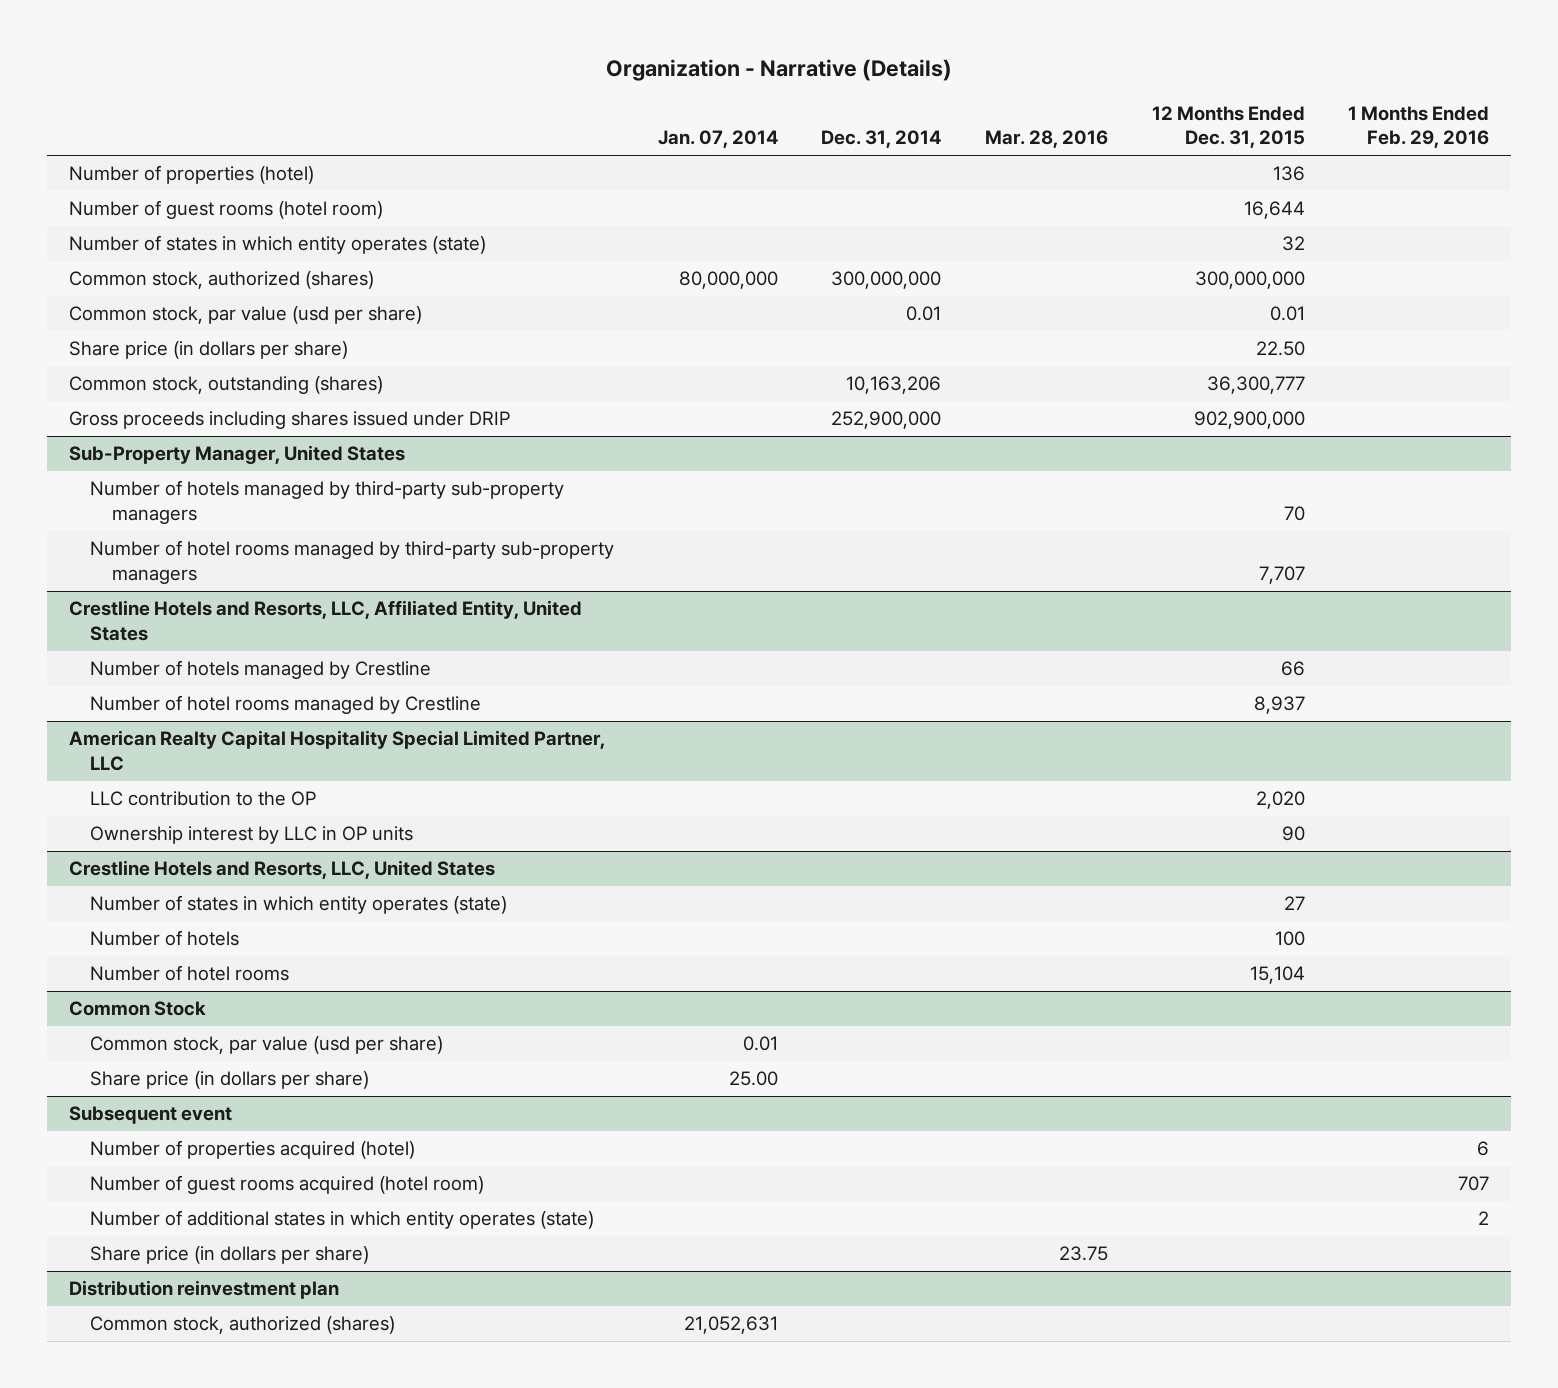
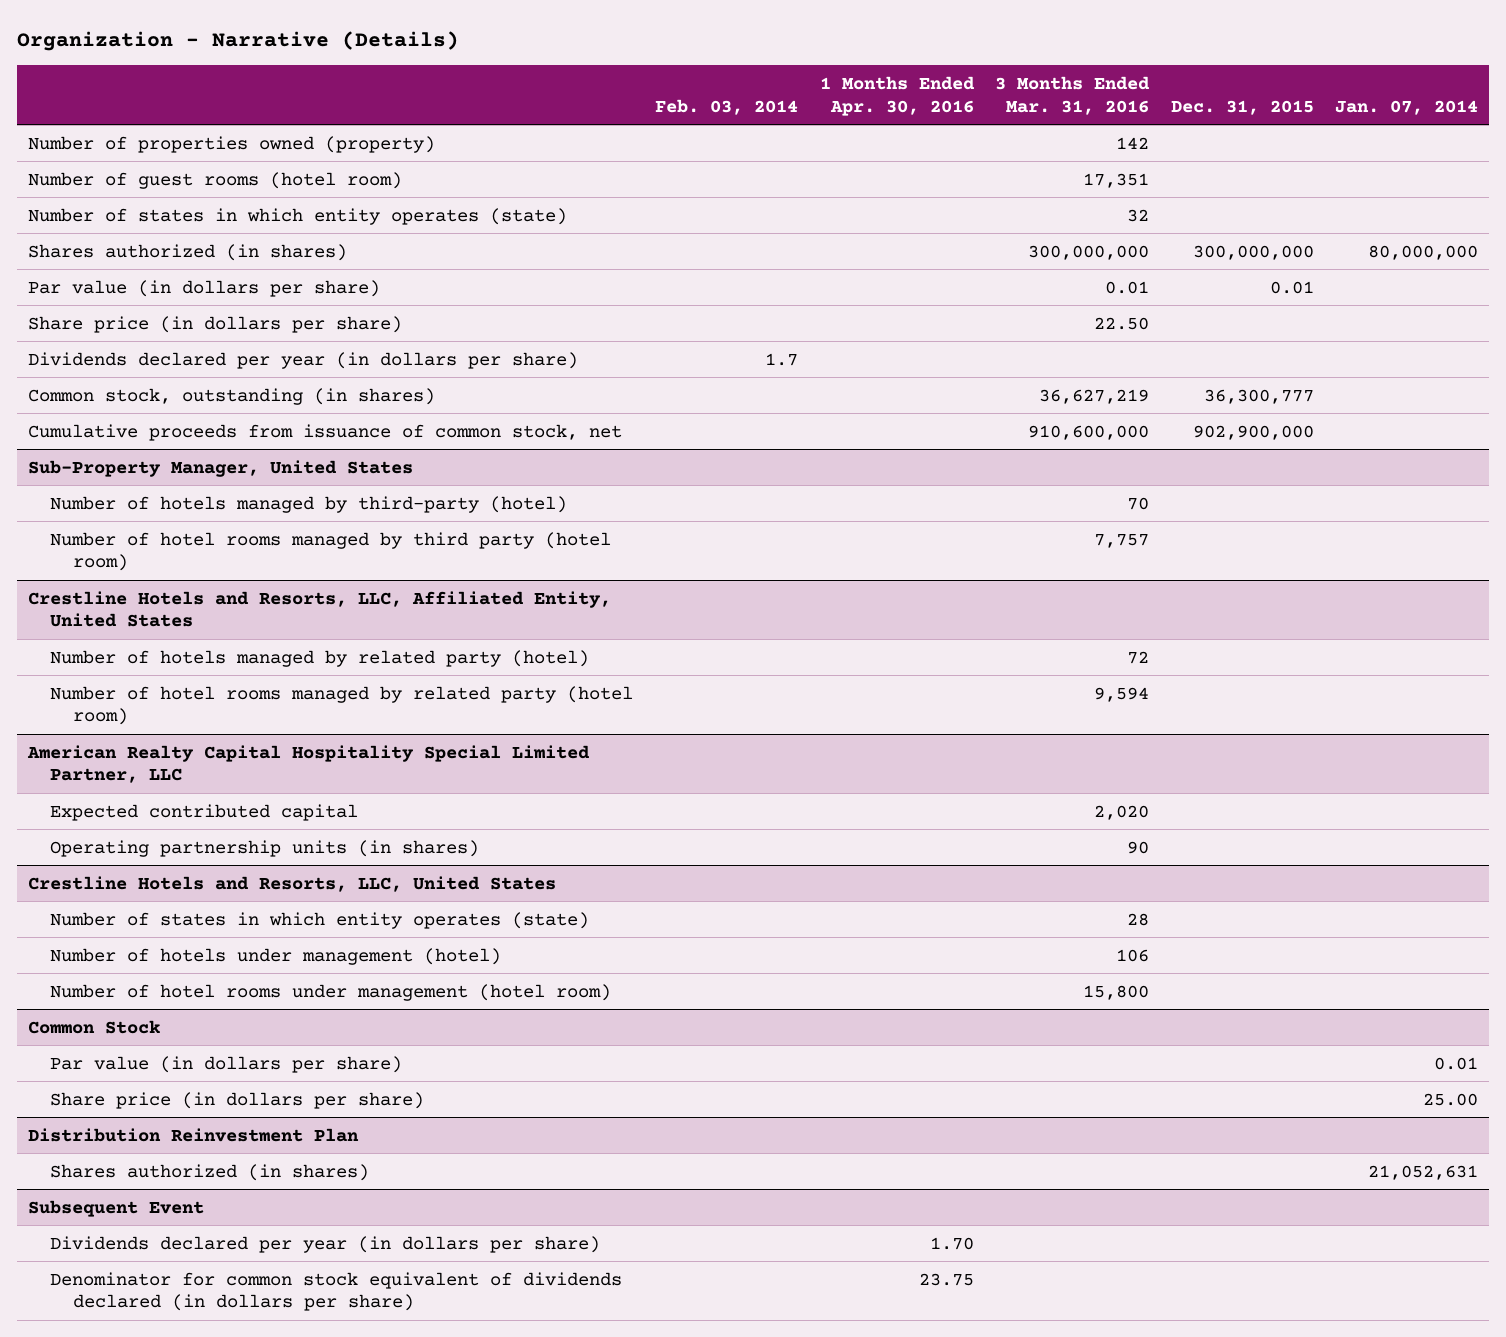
- | Jan. 07, 2014 | Dec. 31, 2014 | Mar. 28, 2016 | 12 Months Ended Dec. 31, 2015 | 1 Months Ended Feb. 29, 2016
+ | Feb. 03, 2014 | 1 Months Ended Apr. 30, 2016 | 3 Months Ended Mar. 31, 2016 | Dec. 31, 2015 | Jan. 07, 2014
- Number of properties (hotel) | | | | 136 |
+ Number of properties owned (property) | | | 142 | |
- Common stock, authorized (shares) | 80,000,000 | 300,000,000 | | 300,000,000 |
- Common stock, par value (usd per share) | | 0.01 | | 0.01 |
+ Shares authorized (in shares) | | | 300,000,000 | 300,000,000 | 80,000,000
+ Par value (in dollars per share) | | | 0.01 | 0.01 |
- Common stock, outstanding (shares) | | 10,163,206 | | 36,300,777 |
- Gross proceeds including shares issued under DRIP | | 252,900,000 | | 902,900,000 |
+ Dividends declared per year (in dollars per share) | 1.7 | | | |
+ Common stock, outstanding (in shares) | | | 36,627,219 | 36,300,777 |
+ Cumulative proceeds from issuance of common stock, net | | | 910,600,000 | 902,900,000 |
@ Sub-Property Manager, United States
- Number of hotels managed by third-party sub-property managers | | | | 70 |
- Number of hotel rooms managed by third-party sub-property managers | | | | 7,707 |
+ Number of hotels managed by third-party (hotel) | | | 70 | |
+ Number of hotel rooms managed by third party (hotel room) | | | 7,757 | |
@ Crestline Hotels and Resorts, LLC, Affiliated Entity, United States
- Number of hotels managed by Crestline | | | | 66 |
- Number of hotel rooms managed by Crestline | | | | 8,937 |
+ Number of hotels managed by related party (hotel) | | | 72 | |
+ Number of hotel rooms managed by related party (hotel room) | | | 9,594 | |
@ American Realty Capital Hospitality Special Limited Partner, LLC
- LLC contribution to the OP | | | | 2,020 |
- Ownership interest by LLC in OP units | | | | 90 |
+ Expected contributed capital | | | 2,020 | |
+ Operating partnership units (in shares) | | | 90 | |
@ Crestline Hotels and Resorts, LLC, United States
- Number of hotels | | | | 100 |
- Number of hotel rooms | | | | 15,104 |
+ Number of hotels under management (hotel) | | | 106 | |
+ Number of hotel rooms under management (hotel room) | | | 15,800 | |
@ Common Stock
- Common stock, par value (usd per share) | 0.01 | | | |
+ Par value (in dollars per share) | | | | | 0.01
- Subsequent event
- Number of properties acquired (hotel) | | | | | 6
- Number of guest rooms acquired (hotel room) | | | | | 707
- Number of additional states in which entity operates (state) | | | | | 2
- Share price (in dollars per share) | | | 23.75 | |
- Distribution reinvestment plan
- Common stock, authorized (shares) | 21,052,631 | | | |
+ Distribution Reinvestment Plan
+ Shares authorized (in shares) | | | | | 21,052,631
+ Subsequent Event
+ Dividends declared per year (in dollars per share) | | 1.70 | | |
+ Denominator for common stock equivalent of dividends declared (in dollars per share) | | 23.75 | | |

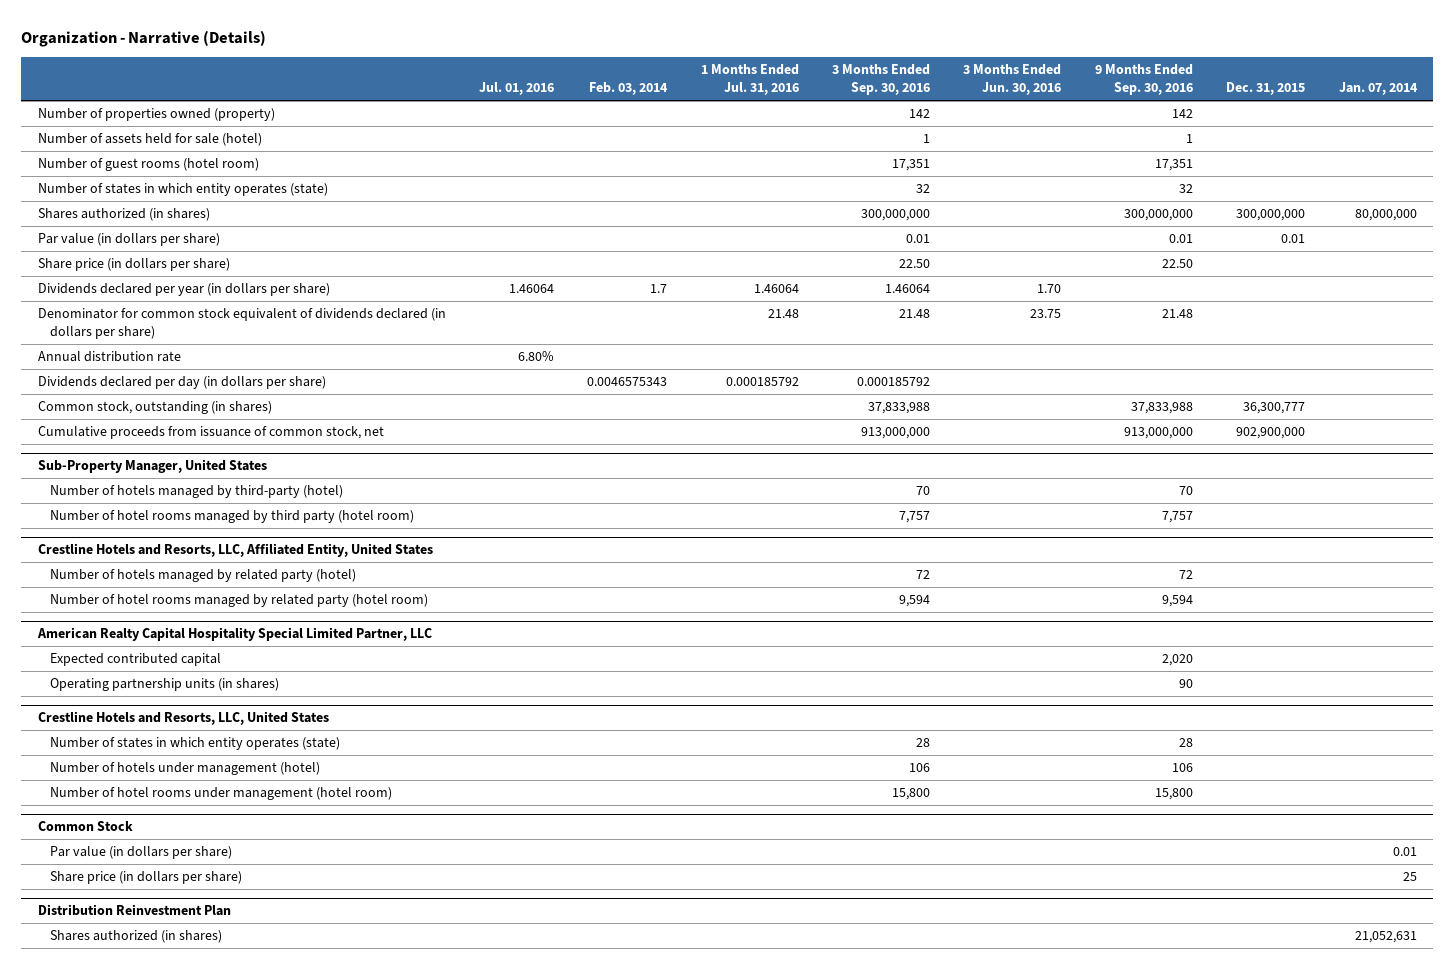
- | Feb. 03, 2014 | 1 Months Ended Apr. 30, 2016 | 3 Months Ended Mar. 31, 2016 | Dec. 31, 2015 | Jan. 07, 2014
+ | Jul. 01, 2016 | Feb. 03, 2014 | 1 Months Ended Jul. 31, 2016 | 3 Months Ended Sep. 30, 2016 | 3 Months Ended Jun. 30, 2016 | 9 Months Ended Sep. 30, 2016 | Dec. 31, 2015 | Jan. 07, 2014
+ Number of assets held for sale (hotel) | | | | 1 | | 1 | |
+ Denominator for common stock equivalent of dividends declared (in dollars per share) | | | 21.48 | 21.48 | 23.75 | 21.48 | |
+ Annual distribution rate | 6.80% | | | | | | |
+ Dividends declared per day (in dollars per share) | | 0.0046575343 | 0.000185792 | 0.000185792 | | | |
@ Common Stock
- Share price (in dollars per share) | | | | | 25.00
+ Share price (in dollars per share) | | | | | | | | 25
- Subsequent Event
- Dividends declared per year (in dollars per share) | | 1.70 | | |
- Denominator for common stock equivalent of dividends declared (in dollars per share) | | 23.75 | | |

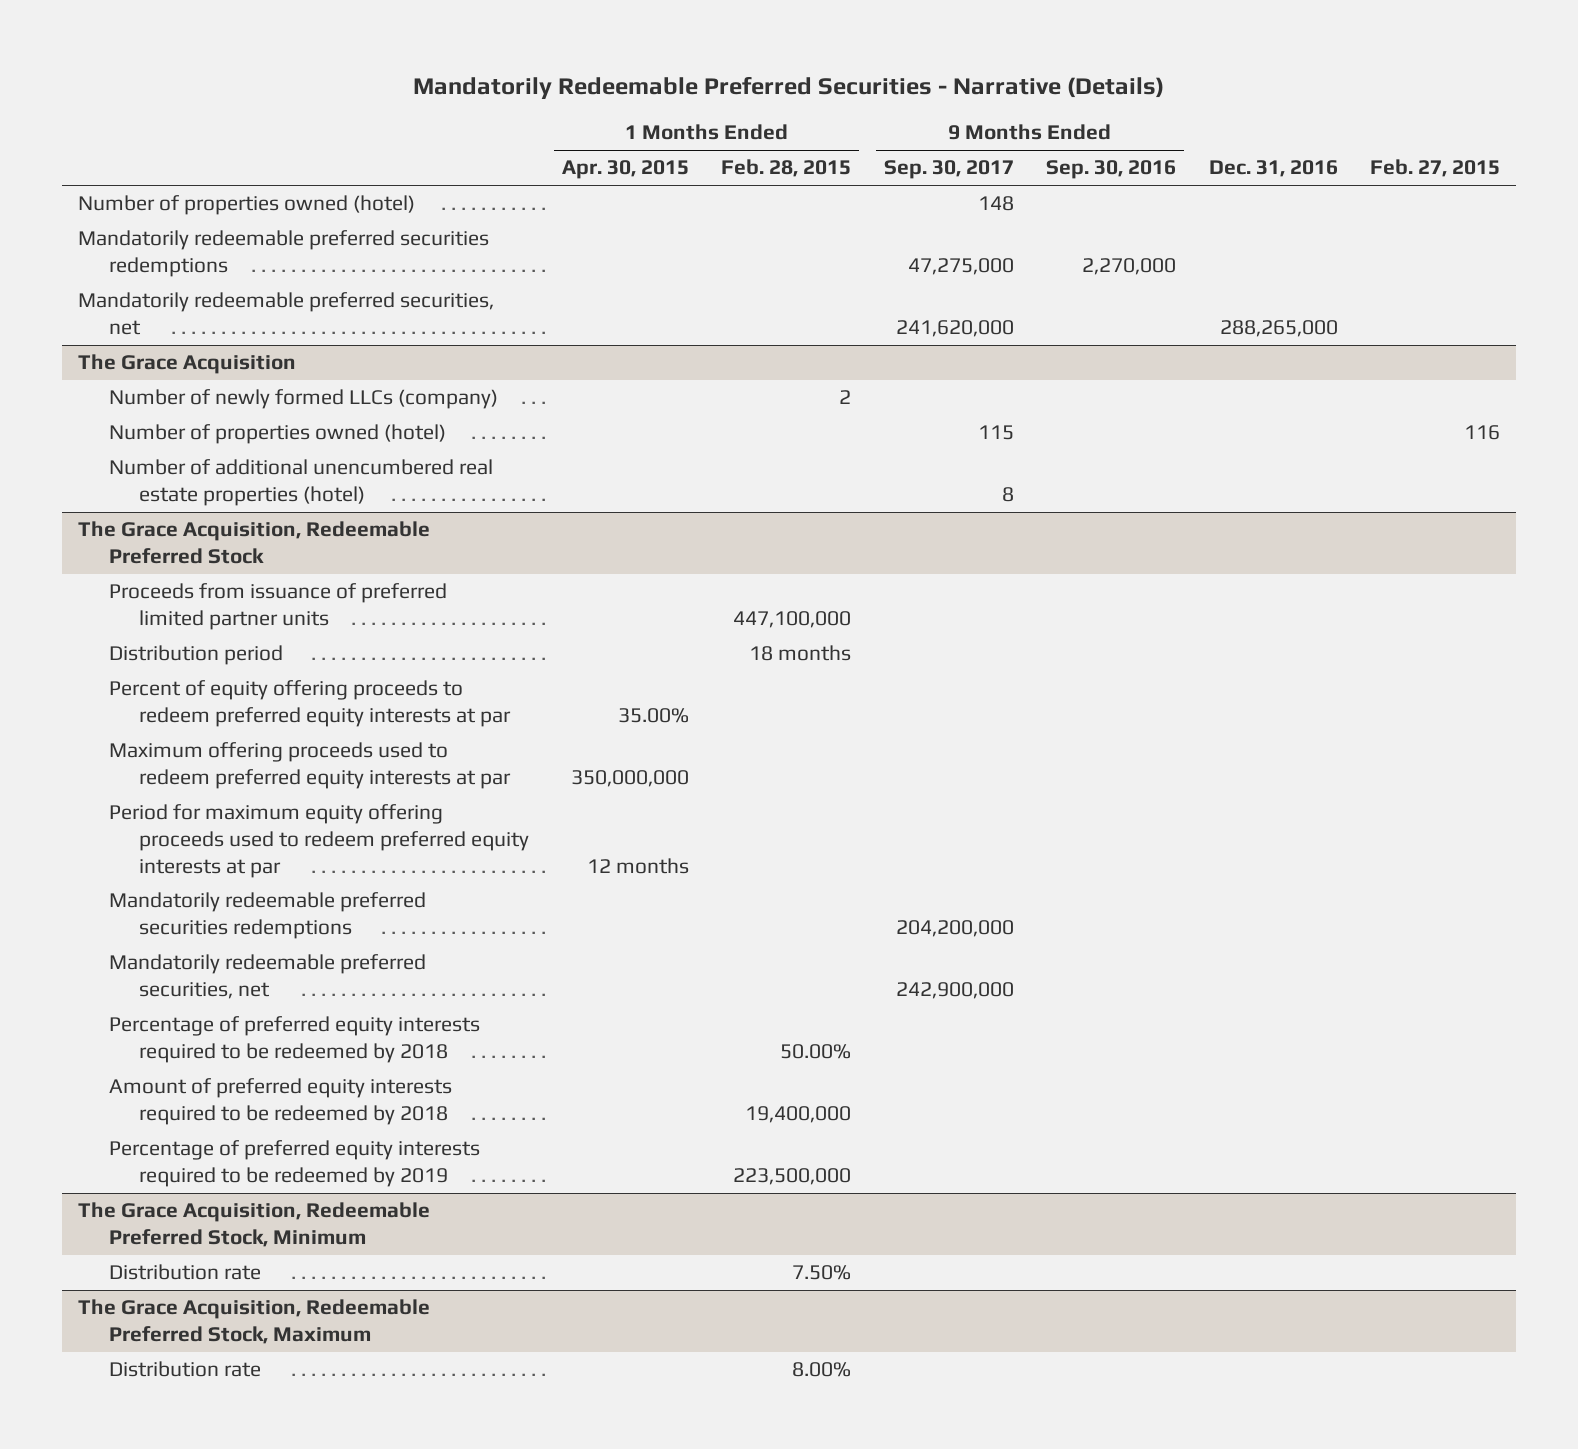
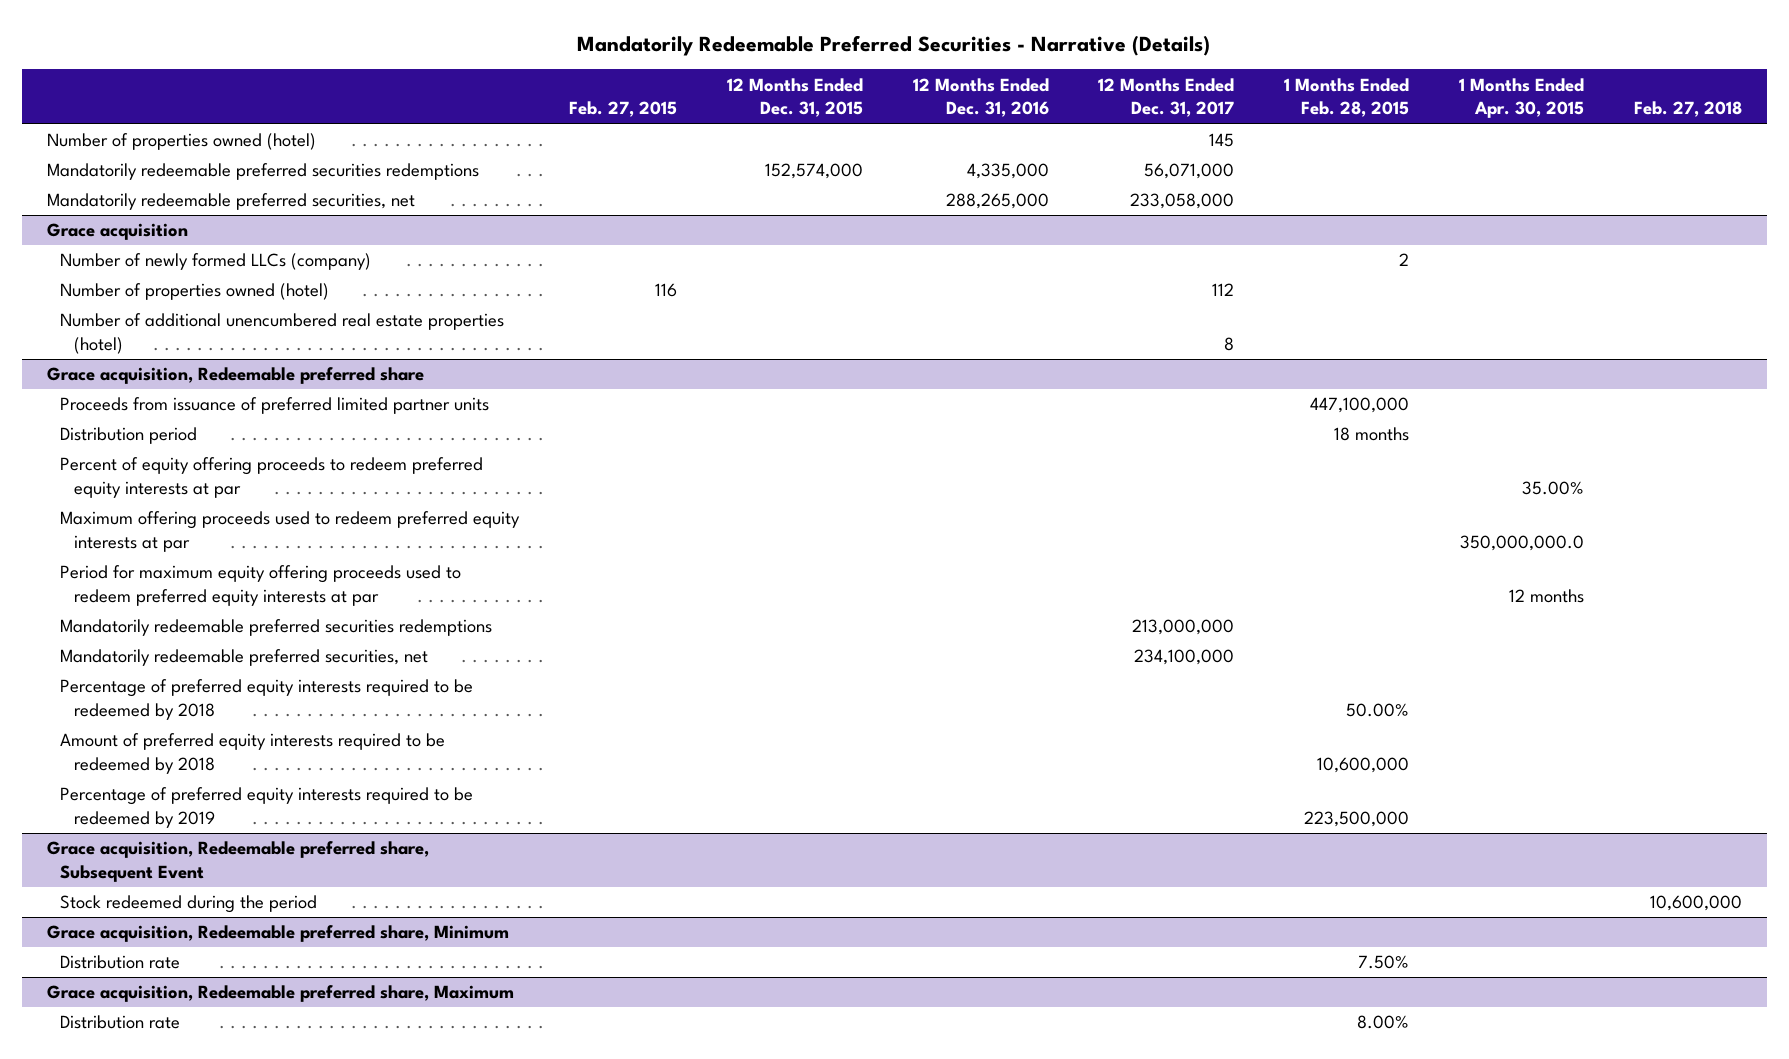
- | 1 Months Ended Apr. 30, 2015 | 1 Months Ended Feb. 28, 2015 | 9 Months Ended Sep. 30, 2017 | 9 Months Ended Sep. 30, 2016 | Dec. 31, 2016 | Feb. 27, 2015
+ | Feb. 27, 2015 | 12 Months Ended Dec. 31, 2015 | 12 Months Ended Dec. 31, 2016 | 12 Months Ended Dec. 31, 2017 | 1 Months Ended Feb. 28, 2015 | 1 Months Ended Apr. 30, 2015 | Feb. 27, 2018
- The Grace Acquisition
+ Grace acquisition
- The Grace Acquisition, Redeemable Preferred Stock
+ Grace acquisition, Redeemable preferred share
- Maximum offering proceeds used to redeem preferred equity interests at par | 350,000,000 | | | | |
+ Maximum offering proceeds used to redeem preferred equity interests at par | | | | | | 350,000,000.0 |
- Amount of preferred equity interests required to be redeemed by 2018 | | 19,400,000 | | | |
+ Amount of preferred equity interests required to be redeemed by 2018 | | | | | 10,600,000 | |
- The Grace Acquisition, Redeemable Preferred Stock, Minimum
+ Grace acquisition, Redeemable preferred share, Subsequent Event
+ Stock redeemed during the period | | | | | | | 10,600,000
+ Grace acquisition, Redeemable preferred share, Minimum
- The Grace Acquisition, Redeemable Preferred Stock, Maximum
+ Grace acquisition, Redeemable preferred share, Maximum

